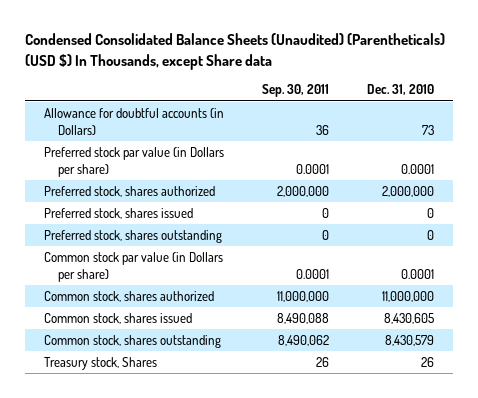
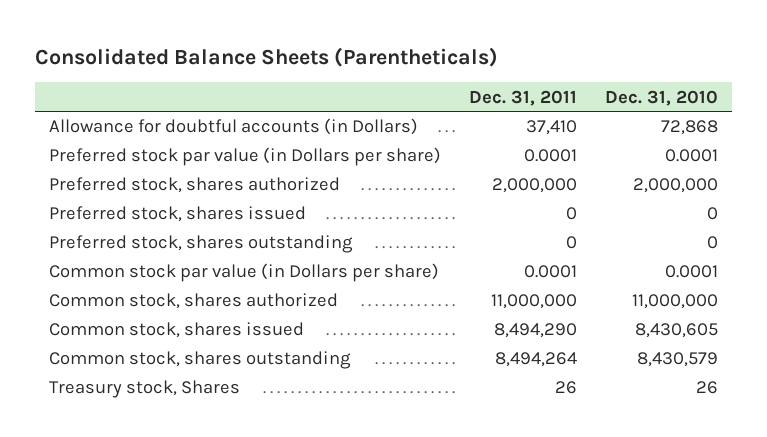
- Condensed Consolidated Balance Sheets (Unaudited) (Parentheticals) (USD $) In Thousands, except Share data
+ Consolidated Balance Sheets (Parentheticals)
- | Sep. 30, 2011 | Dec. 31, 2010
+ | Dec. 31, 2011 | Dec. 31, 2010
- Allowance for doubtful accounts (in Dollars) | 36 | 73
+ Allowance for doubtful accounts (in Dollars) | 37,410 | 72,868

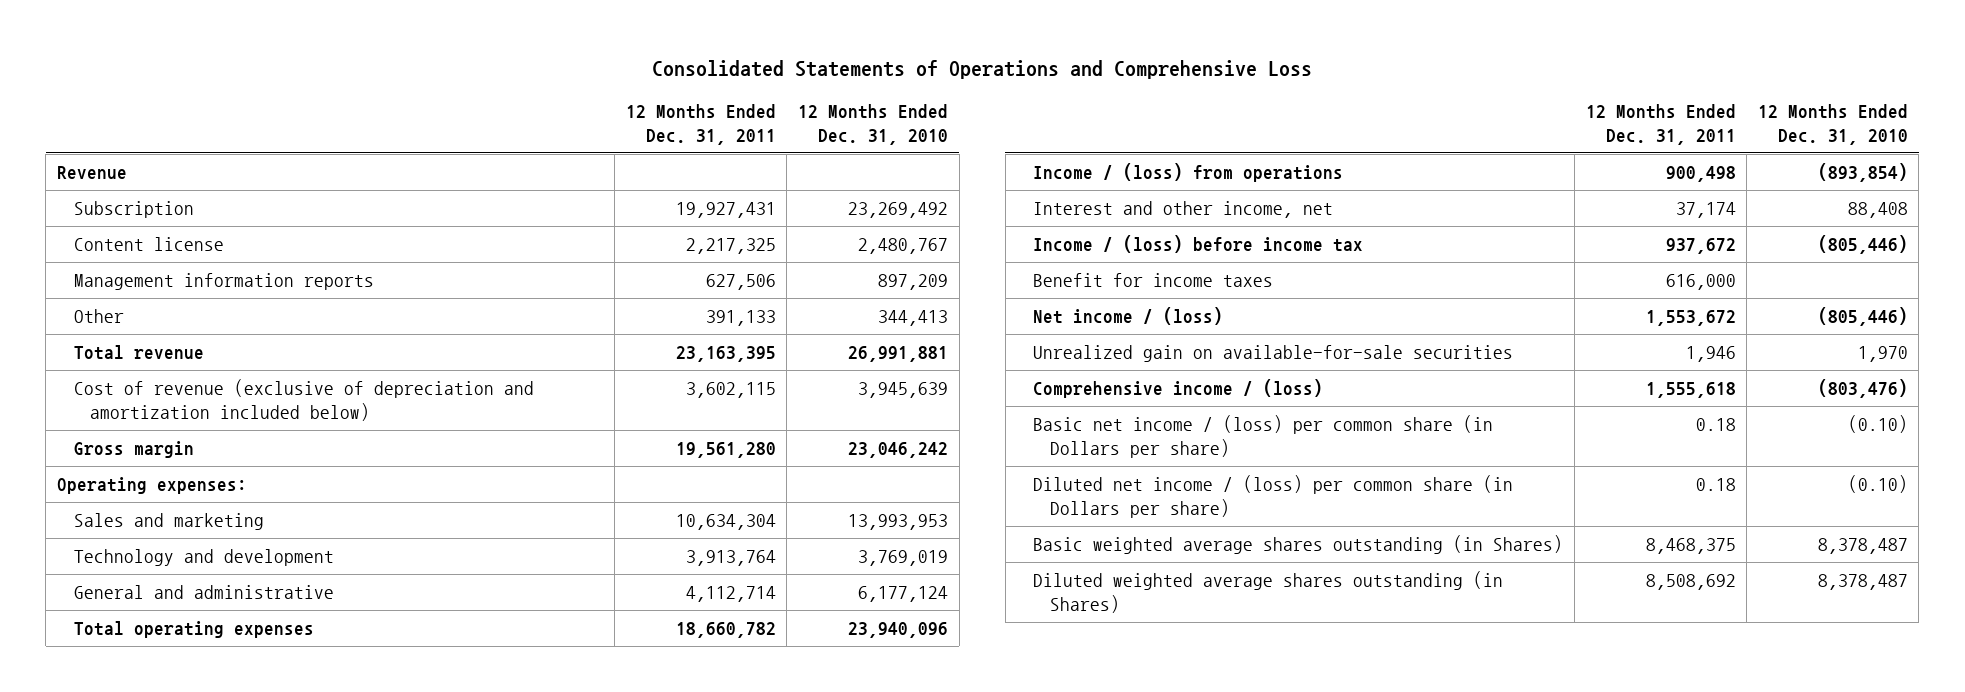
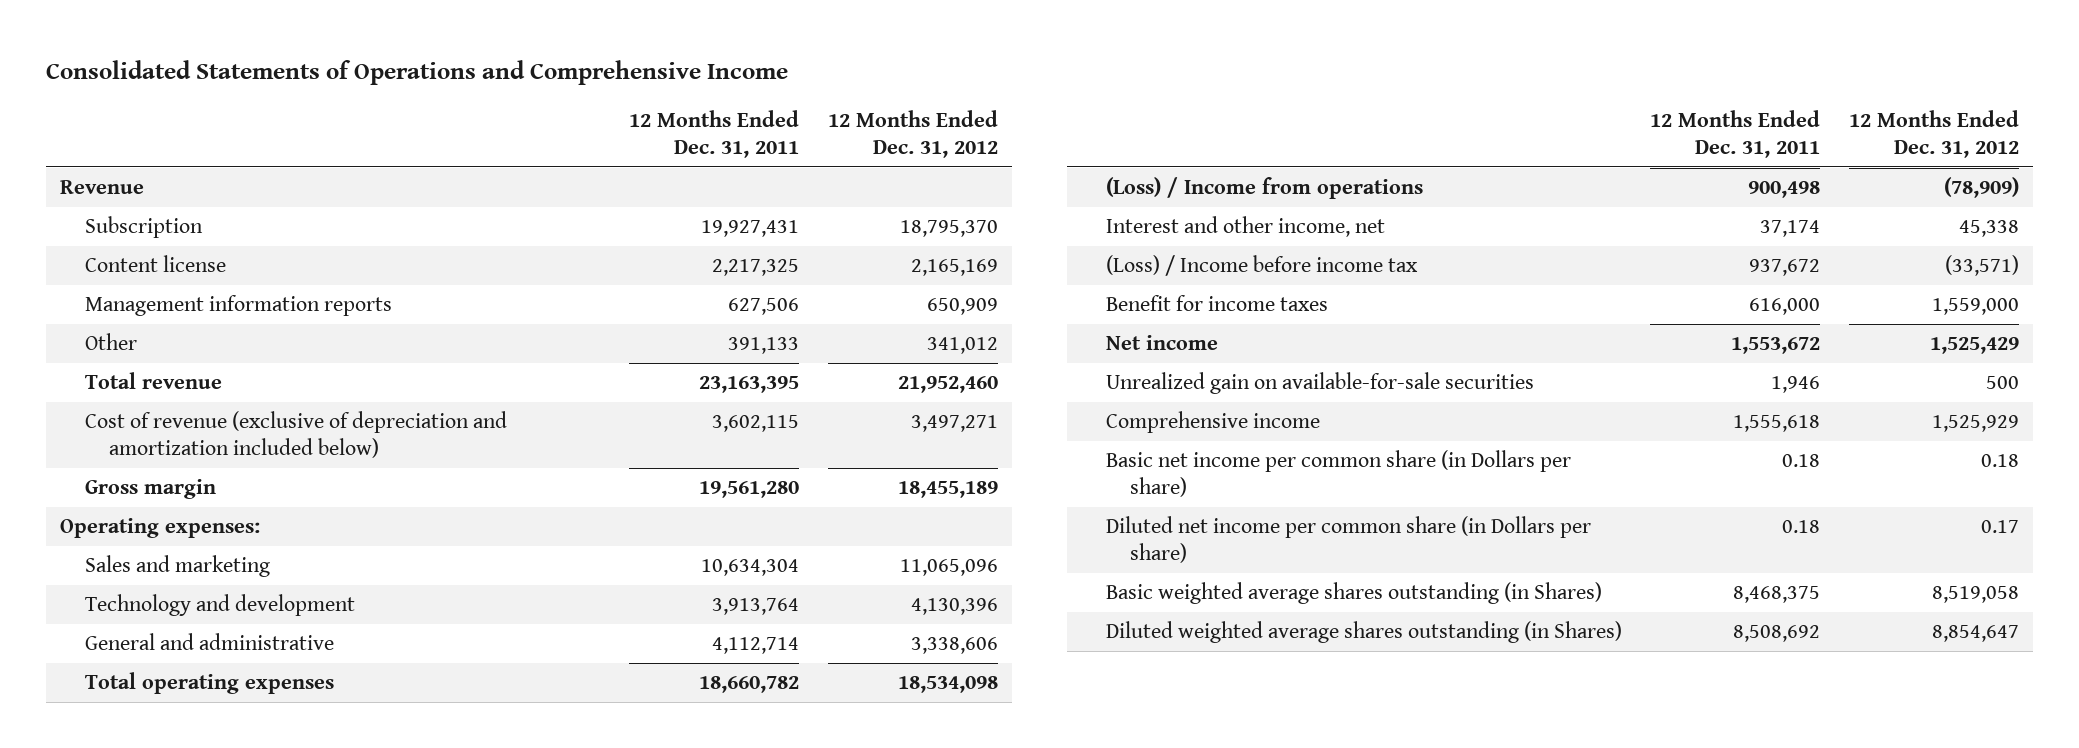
- Consolidated Statements of Operations and Comprehensive Loss
+ Consolidated Statements of Operations and Comprehensive Income
- | 12 Months Ended Dec. 31, 2011 | 12 Months Ended Dec. 31, 2010
+ | 12 Months Ended Dec. 31, 2011 | 12 Months Ended Dec. 31, 2012
- Income / (loss) from operations | 900,498 | (893,854)
+ (Loss) / Income from operations | 900,498 | (78,909)
- Income / (loss) before income tax | 937,672 | (805,446)
+ (Loss) / Income before income tax | 937,672 | (33,571)
- Net income / (loss) | 1,553,672 | (805,446)
+ Net income | 1,553,672 | 1,525,429
- Comprehensive income / (loss) | 1,555,618 | (803,476)
- Basic net income / (loss) per common share (in Dollars per share) | 0.18 | (0.10)
- Diluted net income / (loss) per common share (in Dollars per share) | 0.18 | (0.10)
+ Comprehensive income | 1,555,618 | 1,525,929
+ Basic net income per common share (in Dollars per share) | 0.18 | 0.18
+ Diluted net income per common share (in Dollars per share) | 0.18 | 0.17

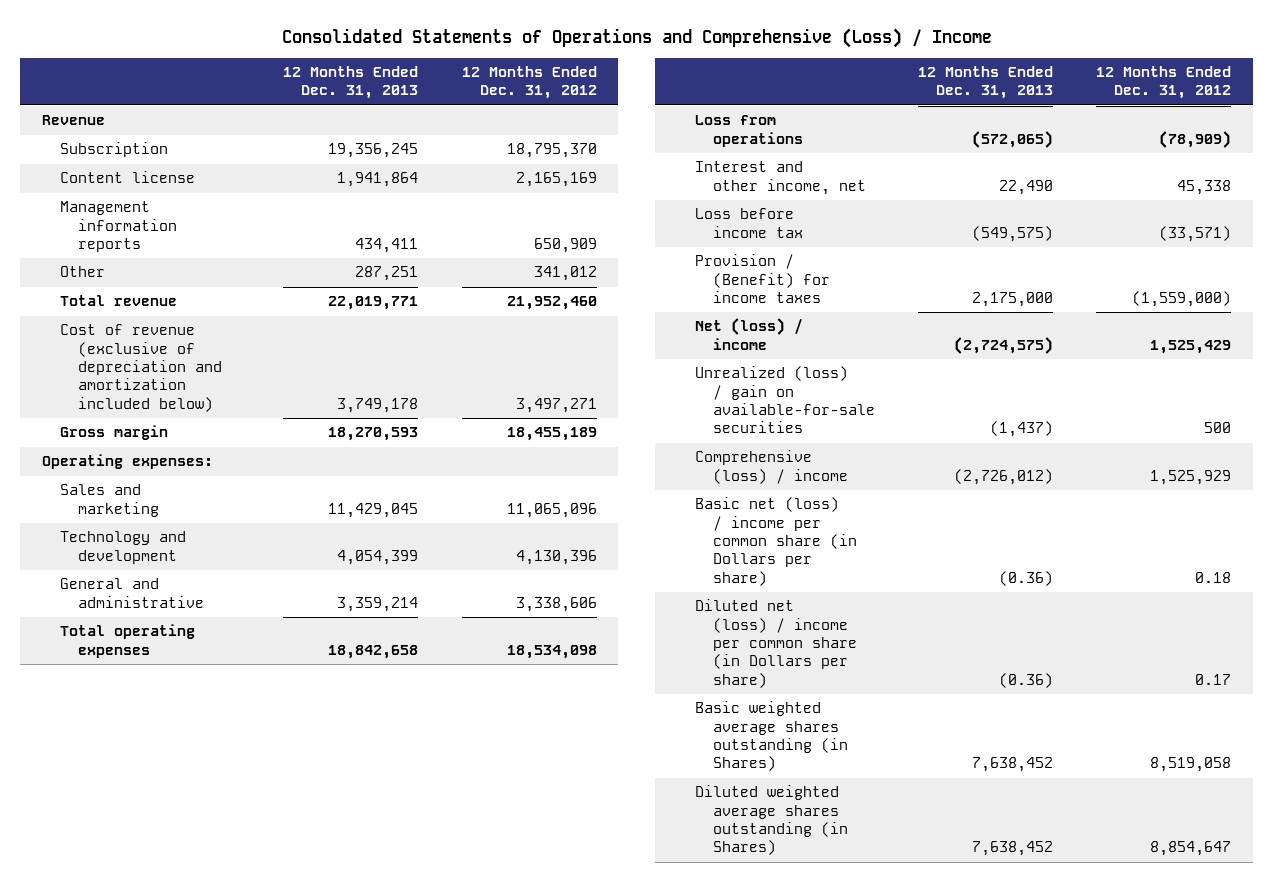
- Consolidated Statements of Operations and Comprehensive Income
+ Consolidated Statements of Operations and Comprehensive (Loss) / Income
- | 12 Months Ended Dec. 31, 2011 | 12 Months Ended Dec. 31, 2012
+ | 12 Months Ended Dec. 31, 2013 | 12 Months Ended Dec. 31, 2012
- (Loss) / Income from operations | 900,498 | (78,909)
+ Loss from operations | (572,065) | (78,909)
- (Loss) / Income before income tax | 937,672 | (33,571)
- Benefit for income taxes | 616,000 | 1,559,000
- Net income | 1,553,672 | 1,525,429
- Unrealized gain on available-for-sale securities | 1,946 | 500
- Comprehensive income | 1,555,618 | 1,525,929
- Basic net income per common share (in Dollars per share) | 0.18 | 0.18
- Diluted net income per common share (in Dollars per share) | 0.18 | 0.17
+ Loss before income tax | (549,575) | (33,571)
+ Provision / (Benefit) for income taxes | 2,175,000 | (1,559,000)
+ Net (loss) / income | (2,724,575) | 1,525,429
+ Unrealized (loss) / gain on available-for-sale securities | (1,437) | 500
+ Comprehensive (loss) / income | (2,726,012) | 1,525,929
+ Basic net (loss) / income per common share (in Dollars per share) | (0.36) | 0.18
+ Diluted net (loss) / income per common share (in Dollars per share) | (0.36) | 0.17

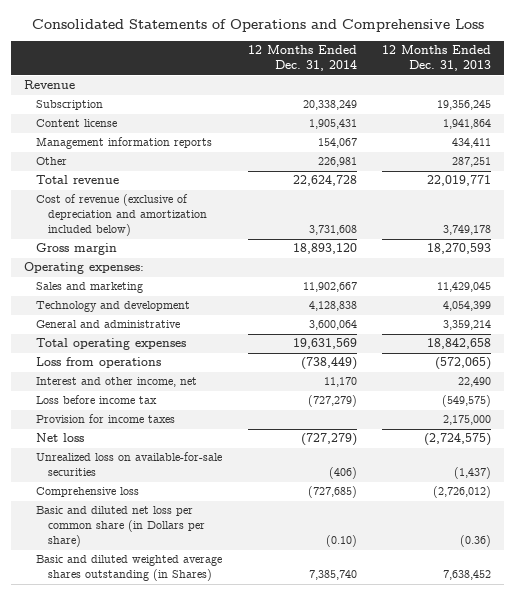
- Consolidated Statements of Operations and Comprehensive (Loss) / Income
+ Consolidated Statements of Operations and Comprehensive Loss
- | 12 Months Ended Dec. 31, 2013 | 12 Months Ended Dec. 31, 2012
+ | 12 Months Ended Dec. 31, 2014 | 12 Months Ended Dec. 31, 2013
- Provision / (Benefit) for income taxes | 2,175,000 | (1,559,000)
- Net (loss) / income | (2,724,575) | 1,525,429
- Unrealized (loss) / gain on available-for-sale securities | (1,437) | 500
- Comprehensive (loss) / income | (2,726,012) | 1,525,929
- Basic net (loss) / income per common share (in Dollars per share) | (0.36) | 0.18
- Diluted net (loss) / income per common share (in Dollars per share) | (0.36) | 0.17
- Basic weighted average shares outstanding (in Shares) | 7,638,452 | 8,519,058
- Diluted weighted average shares outstanding (in Shares) | 7,638,452 | 8,854,647
+ Provision for income taxes | | 2,175,000
+ Net loss | (727,279) | (2,724,575)
+ Unrealized loss on available-for-sale securities | (406) | (1,437)
+ Comprehensive loss | (727,685) | (2,726,012)
+ Basic and diluted net loss per common share (in Dollars per share) | (0.10) | (0.36)
+ Basic and diluted weighted average shares outstanding (in Shares) | 7,385,740 | 7,638,452

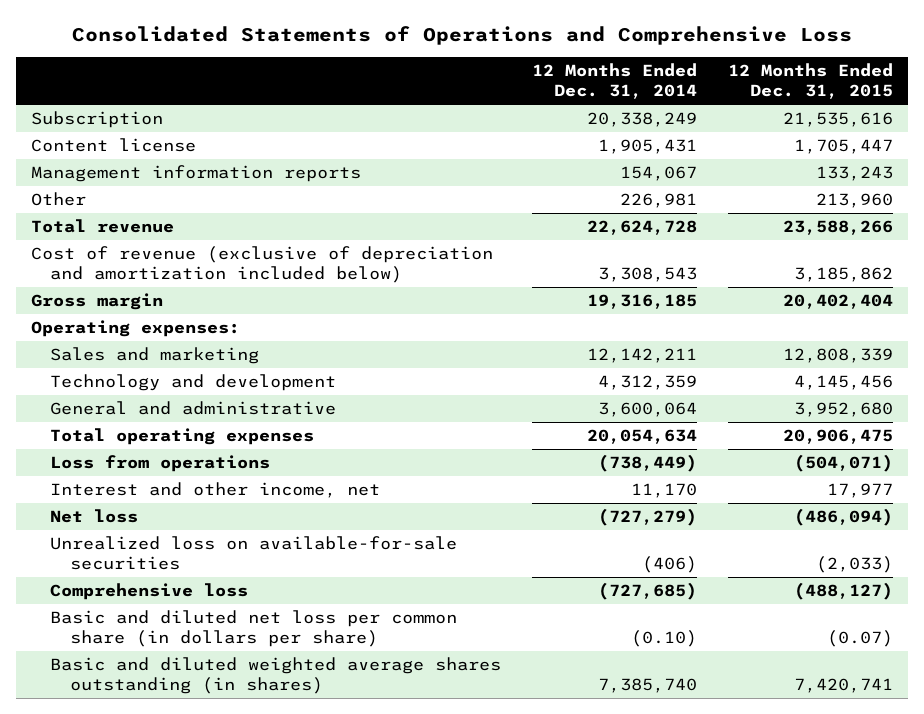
- | 12 Months Ended Dec. 31, 2014 | 12 Months Ended Dec. 31, 2013
+ | 12 Months Ended Dec. 31, 2014 | 12 Months Ended Dec. 31, 2015
- Revenue
- Cost of revenue (exclusive of depreciation and amortization included below) | 3,731,608 | 3,749,178
- Gross margin | 18,893,120 | 18,270,593
+ Cost of revenue (exclusive of depreciation and amortization included below) | 3,308,543 | 3,185,862
+ Gross margin | 19,316,185 | 20,402,404
- Sales and marketing | 11,902,667 | 11,429,045
- Technology and development | 4,128,838 | 4,054,399
+ Sales and marketing | 12,142,211 | 12,808,339
+ Technology and development | 4,312,359 | 4,145,456
- Total operating expenses | 19,631,569 | 18,842,658
+ Total operating expenses | 20,054,634 | 20,906,475
- Loss before income tax | (727,279) | (549,575)
- Provision for income taxes | | 2,175,000
- Basic and diluted net loss per common share (in Dollars per share) | (0.10) | (0.36)
- Basic and diluted weighted average shares outstanding (in Shares) | 7,385,740 | 7,638,452
+ Basic and diluted net loss per common share (in dollars per share) | (0.10) | (0.07)
+ Basic and diluted weighted average shares outstanding (in shares) | 7,385,740 | 7,420,741

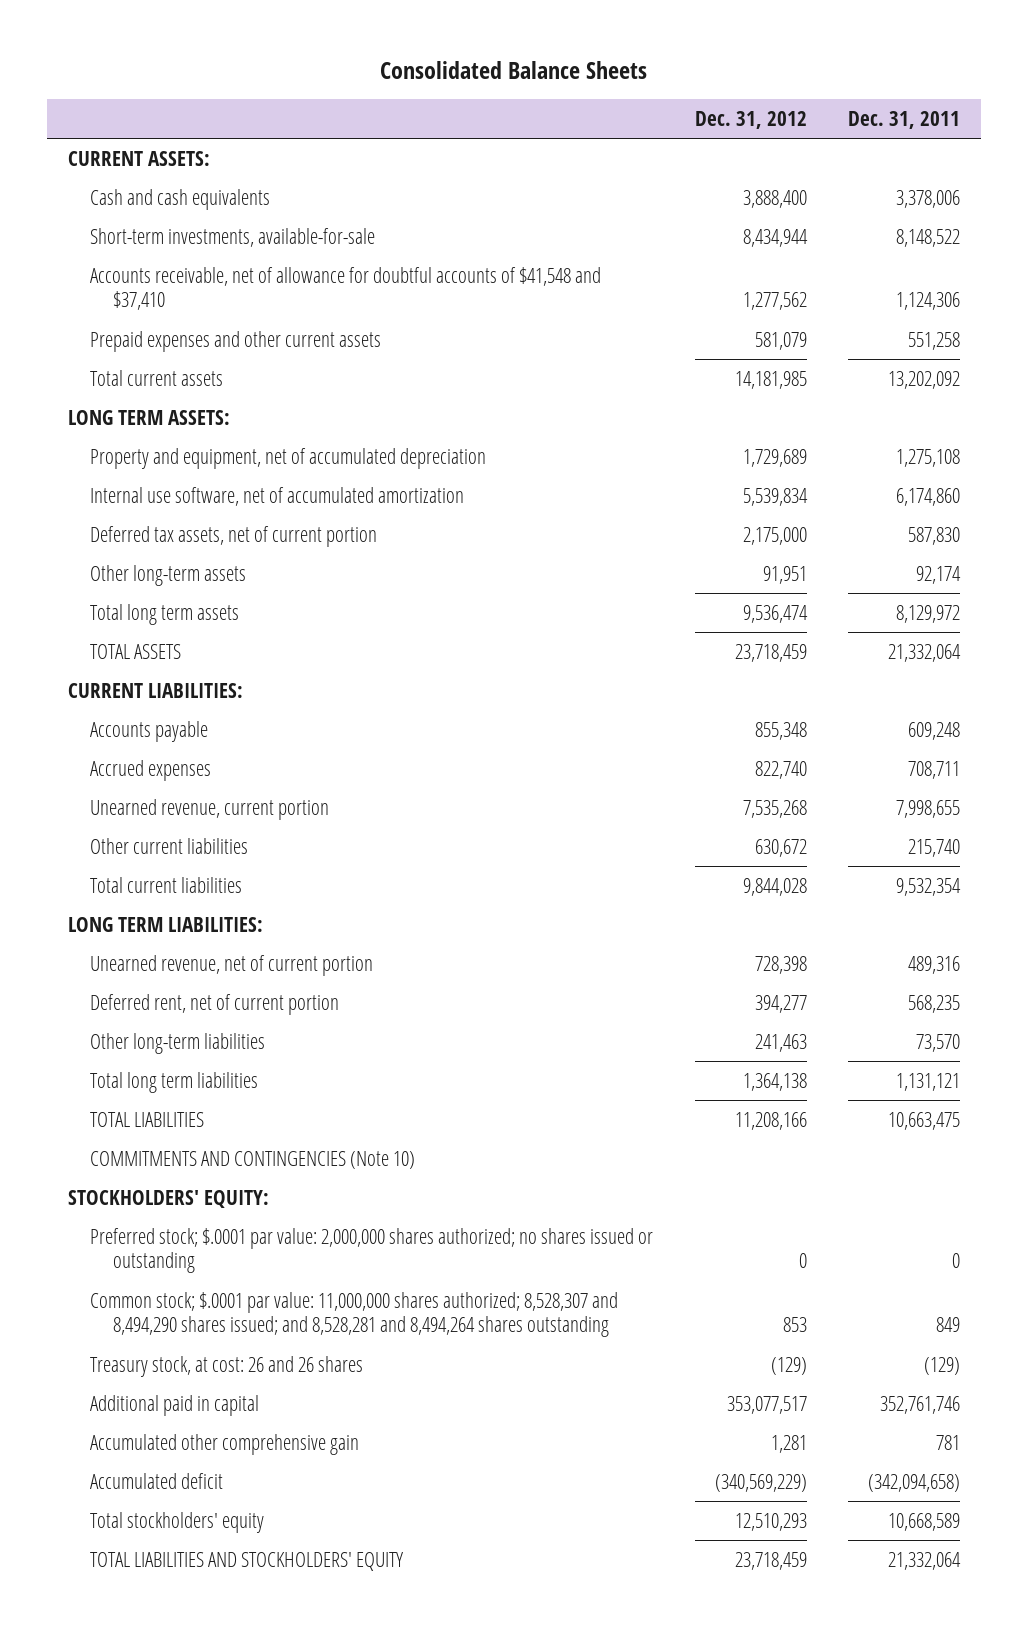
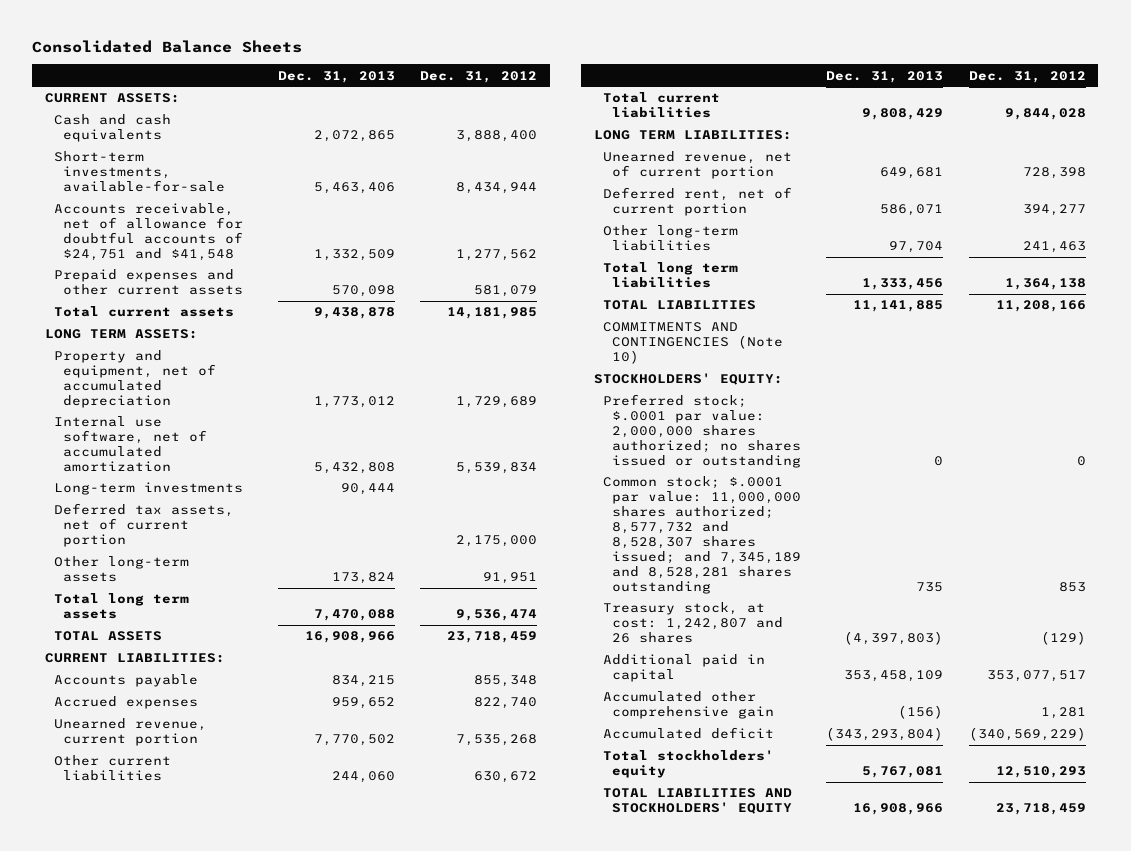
- | Dec. 31, 2012 | Dec. 31, 2011
+ | Dec. 31, 2013 | Dec. 31, 2012
- Accounts receivable, net of allowance for doubtful accounts of $41,548 and $37,410 | 1,277,562 | 1,124,306
+ Accounts receivable, net of allowance for doubtful accounts of $24,751 and $41,548 | 1,332,509 | 1,277,562
+ Long-term investments | 90,444 |
- Common stock; $.0001 par value: 11,000,000 shares authorized; 8,528,307 and 8,494,290 shares issued; and 8,528,281 and 8,494,264 shares outstanding | 853 | 849
- Treasury stock, at cost: 26 and 26 shares | (129) | (129)
+ Common stock; $.0001 par value: 11,000,000 shares authorized; 8,577,732 and 8,528,307 shares issued; and 7,345,189 and 8,528,281 shares outstanding | 735 | 853
+ Treasury stock, at cost: 1,242,807 and 26 shares | (4,397,803) | (129)

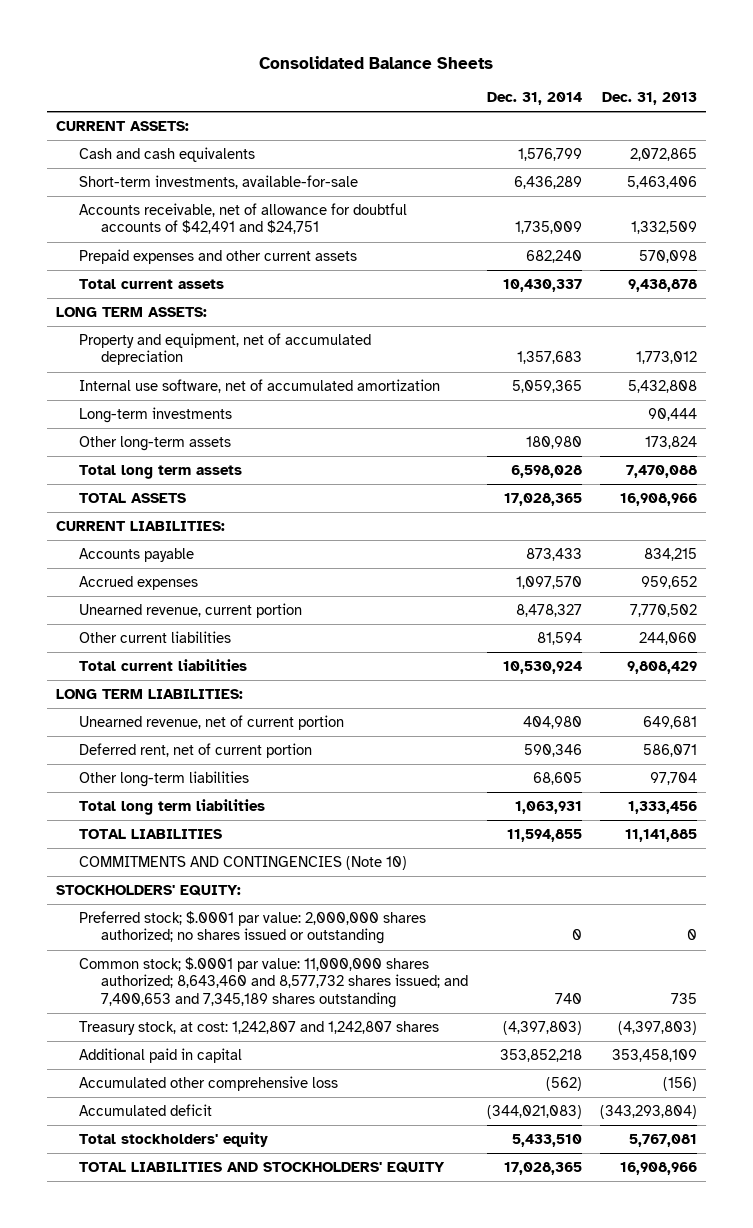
- | Dec. 31, 2013 | Dec. 31, 2012
+ | Dec. 31, 2014 | Dec. 31, 2013
- Accounts receivable, net of allowance for doubtful accounts of $24,751 and $41,548 | 1,332,509 | 1,277,562
+ Accounts receivable, net of allowance for doubtful accounts of $42,491 and $24,751 | 1,735,009 | 1,332,509
- Deferred tax assets, net of current portion | | 2,175,000
- Common stock; $.0001 par value: 11,000,000 shares authorized; 8,577,732 and 8,528,307 shares issued; and 7,345,189 and 8,528,281 shares outstanding | 735 | 853
- Treasury stock, at cost: 1,242,807 and 26 shares | (4,397,803) | (129)
+ Common stock; $.0001 par value: 11,000,000 shares authorized; 8,643,460 and 8,577,732 shares issued; and 7,400,653 and 7,345,189 shares outstanding | 740 | 735
+ Treasury stock, at cost: 1,242,807 and 1,242,807 shares | (4,397,803) | (4,397,803)
- Accumulated other comprehensive gain | (156) | 1,281
+ Accumulated other comprehensive loss | (562) | (156)

